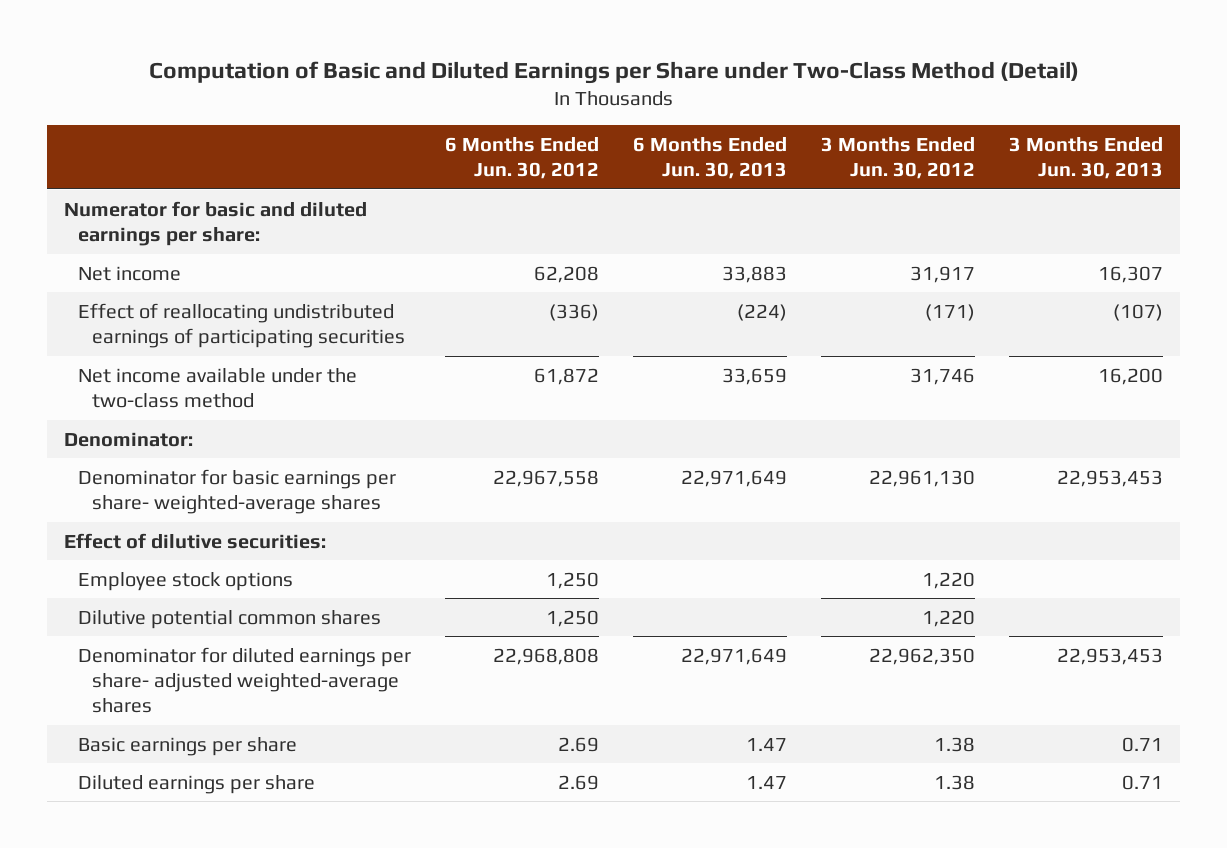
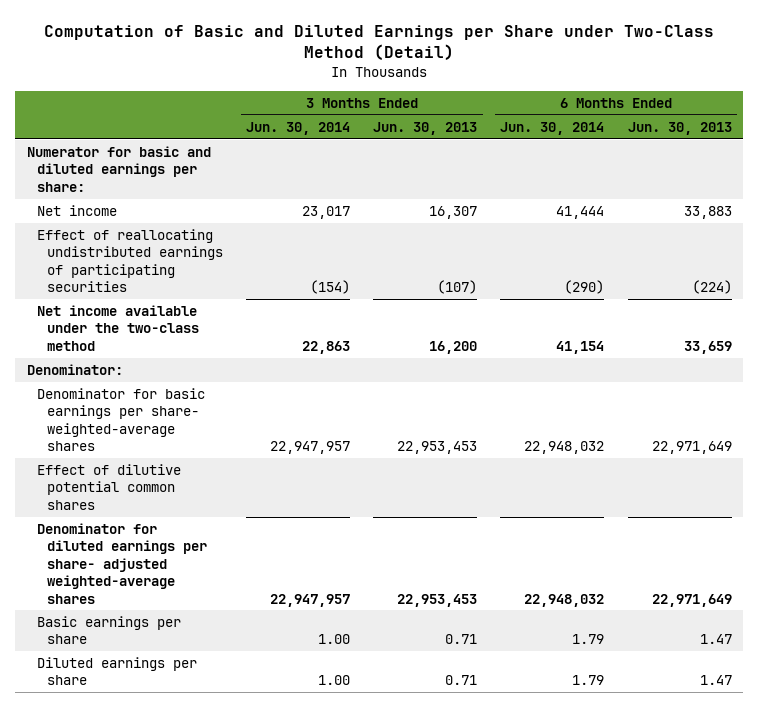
- | 6 Months Ended Jun. 30, 2012 | 6 Months Ended Jun. 30, 2013 | 3 Months Ended Jun. 30, 2012 | 3 Months Ended Jun. 30, 2013
+ | 3 Months Ended Jun. 30, 2014 | 3 Months Ended Jun. 30, 2013 | 6 Months Ended Jun. 30, 2014 | 6 Months Ended Jun. 30, 2013
- Effect of dilutive securities:
- Employee stock options | 1,250 | | 1,220 |
- Dilutive potential common shares | 1,250 | | 1,220 |
+ Effect of dilutive potential common shares

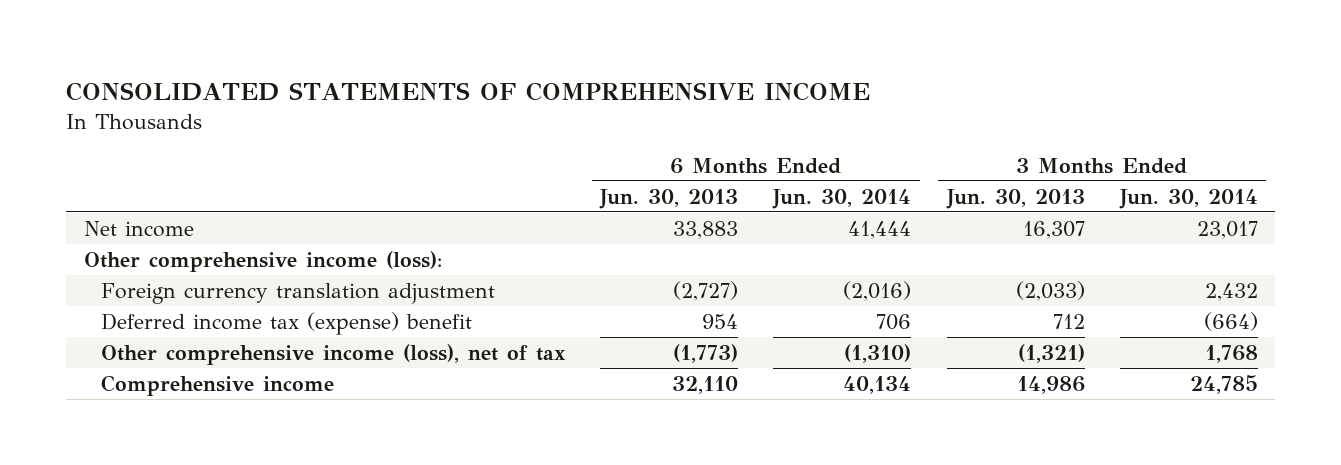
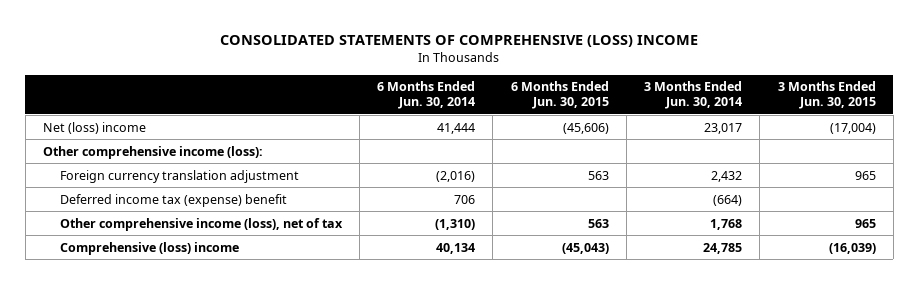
- CONSOLIDATED STATEMENTS OF COMPREHENSIVE INCOME
+ CONSOLIDATED STATEMENTS OF COMPREHENSIVE (LOSS) INCOME
- | 6 Months Ended Jun. 30, 2013 | 6 Months Ended Jun. 30, 2014 | 3 Months Ended Jun. 30, 2013 | 3 Months Ended Jun. 30, 2014
+ | 6 Months Ended Jun. 30, 2014 | 6 Months Ended Jun. 30, 2015 | 3 Months Ended Jun. 30, 2014 | 3 Months Ended Jun. 30, 2015
- Net income | 33,883 | 41,444 | 16,307 | 23,017
+ Net (loss) income | 41,444 | (45,606) | 23,017 | (17,004)
- Comprehensive income | 32,110 | 40,134 | 14,986 | 24,785
+ Comprehensive (loss) income | 40,134 | (45,043) | 24,785 | (16,039)

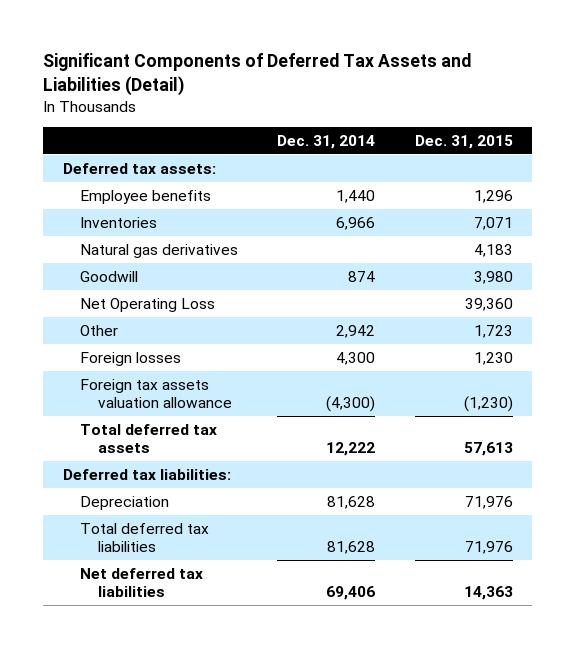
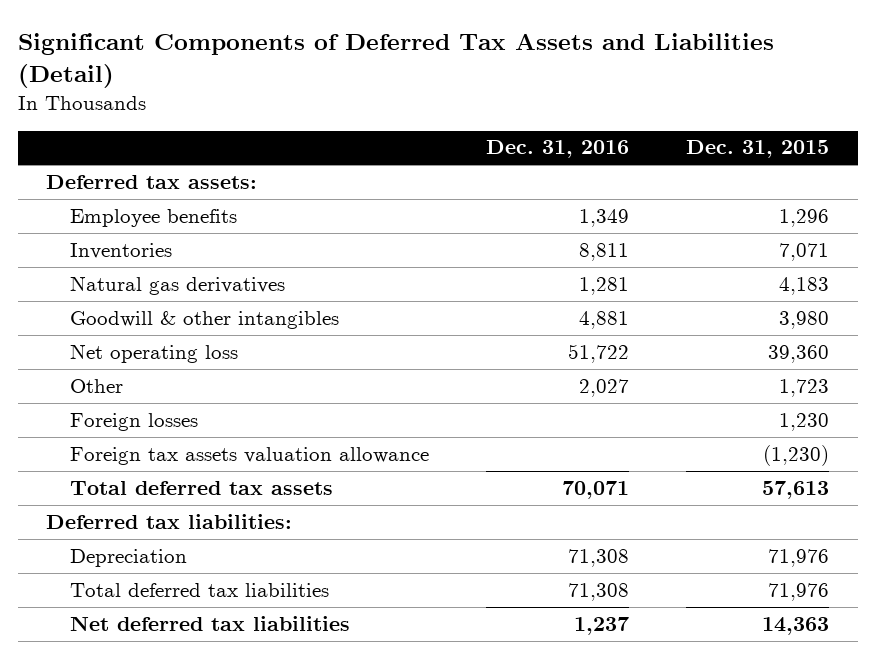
- | Dec. 31, 2014 | Dec. 31, 2015
+ | Dec. 31, 2016 | Dec. 31, 2015
- Goodwill | 874 | 3,980
- Net Operating Loss | | 39,360
+ Goodwill & other intangibles | 4,881 | 3,980
+ Net operating loss | 51,722 | 39,360

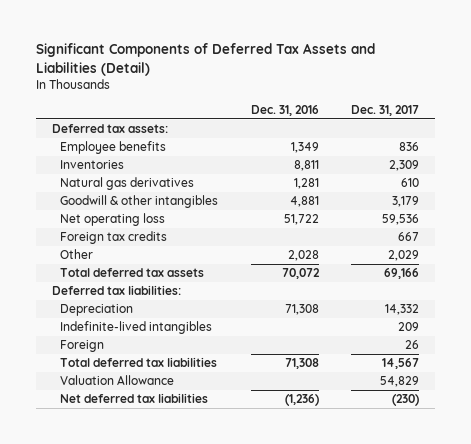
- | Dec. 31, 2016 | Dec. 31, 2015
+ | Dec. 31, 2016 | Dec. 31, 2017
- Other | 2,027 | 1,723
- Foreign losses | | 1,230
- Foreign tax assets valuation allowance | | (1,230)
- Total deferred tax assets | 70,071 | 57,613
+ Foreign tax credits | | 667
+ Other | 2,028 | 2,029
+ Total deferred tax assets | 70,072 | 69,166
+ Indefinite-lived intangibles | | 209
+ Foreign | | 26
- Net deferred tax liabilities | 1,237 | 14,363
+ Valuation Allowance | | 54,829
+ Net deferred tax liabilities | (1,236) | (230)

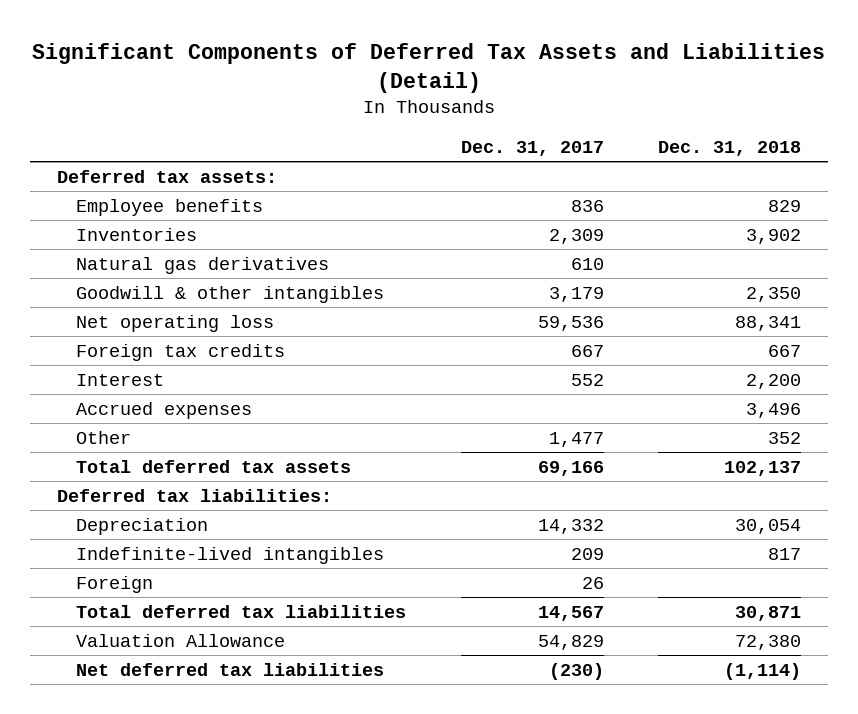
- | Dec. 31, 2016 | Dec. 31, 2017
+ | Dec. 31, 2017 | Dec. 31, 2018
- Other | 2,028 | 2,029
+ Interest | 552 | 2,200
+ Accrued expenses | | 3,496
+ Other | 1,477 | 352

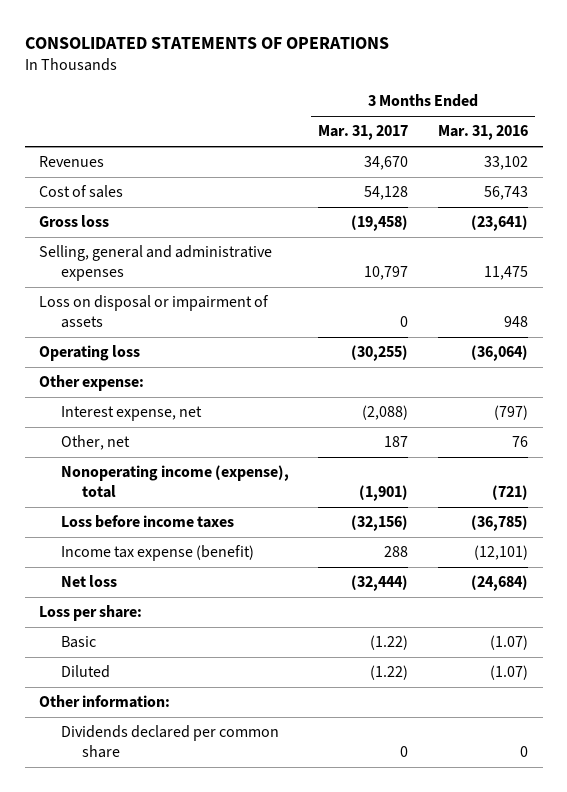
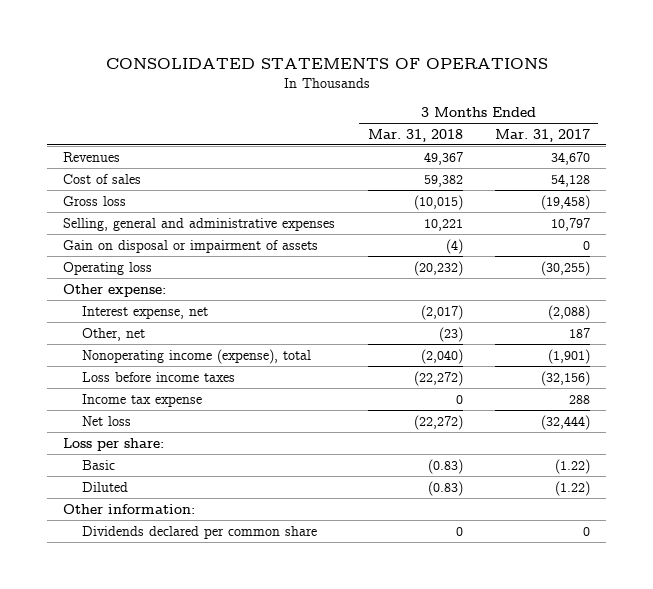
- | 3 Months Ended Mar. 31, 2017 | 3 Months Ended Mar. 31, 2016
+ | 3 Months Ended Mar. 31, 2018 | 3 Months Ended Mar. 31, 2017
- Loss on disposal or impairment of assets | 0 | 948
+ Gain on disposal or impairment of assets | (4) | 0
- Income tax expense (benefit) | 288 | (12,101)
+ Income tax expense | 0 | 288

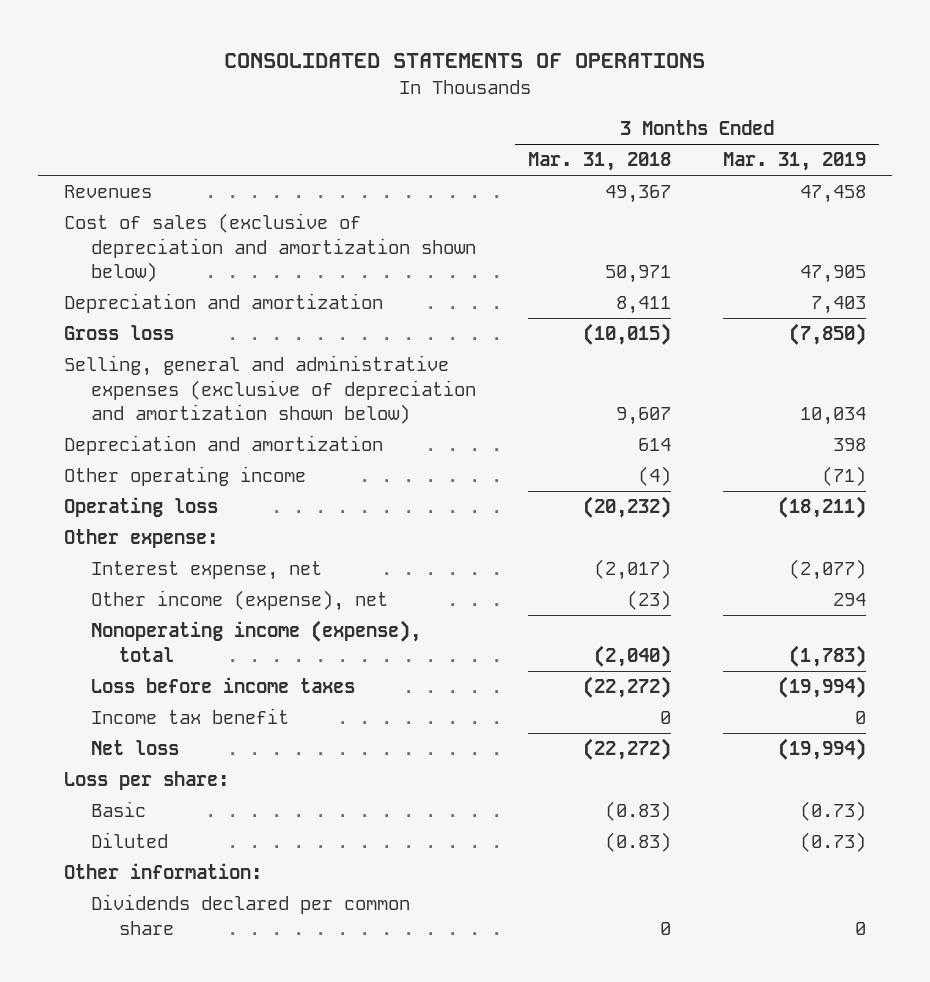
- | 3 Months Ended Mar. 31, 2018 | 3 Months Ended Mar. 31, 2017
+ | 3 Months Ended Mar. 31, 2018 | 3 Months Ended Mar. 31, 2019
- Cost of sales | 59,382 | 54,128
+ Cost of sales (exclusive of depreciation and amortization shown below) | 50,971 | 47,905
+ Depreciation and amortization | 8,411 | 7,403
- Selling, general and administrative expenses | 10,221 | 10,797
- Gain on disposal or impairment of assets | (4) | 0
+ Selling, general and administrative expenses (exclusive of depreciation and amortization shown below) | 9,607 | 10,034
+ Depreciation and amortization | 614 | 398
+ Other operating income | (4) | (71)
- Other, net | (23) | 187
+ Other income (expense), net | (23) | 294
- Income tax expense | 0 | 288
+ Income tax benefit | 0 | 0

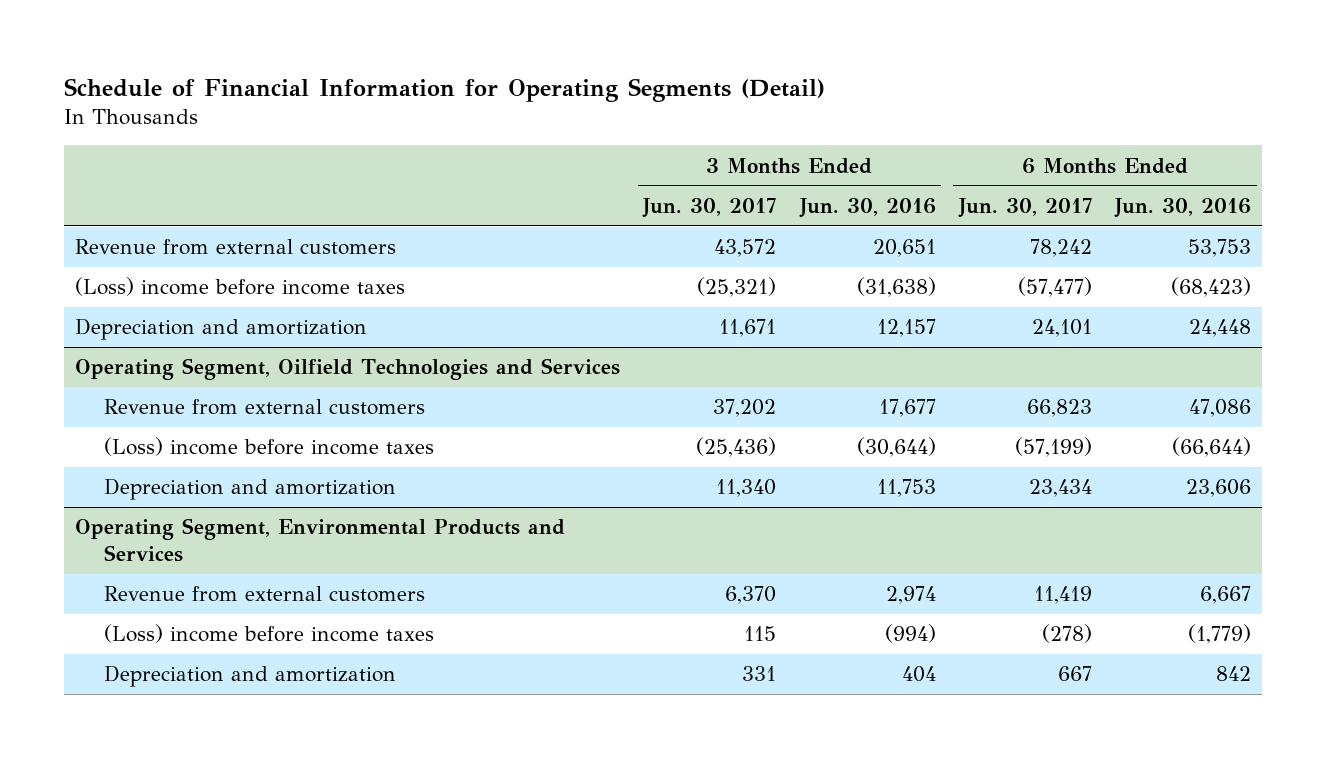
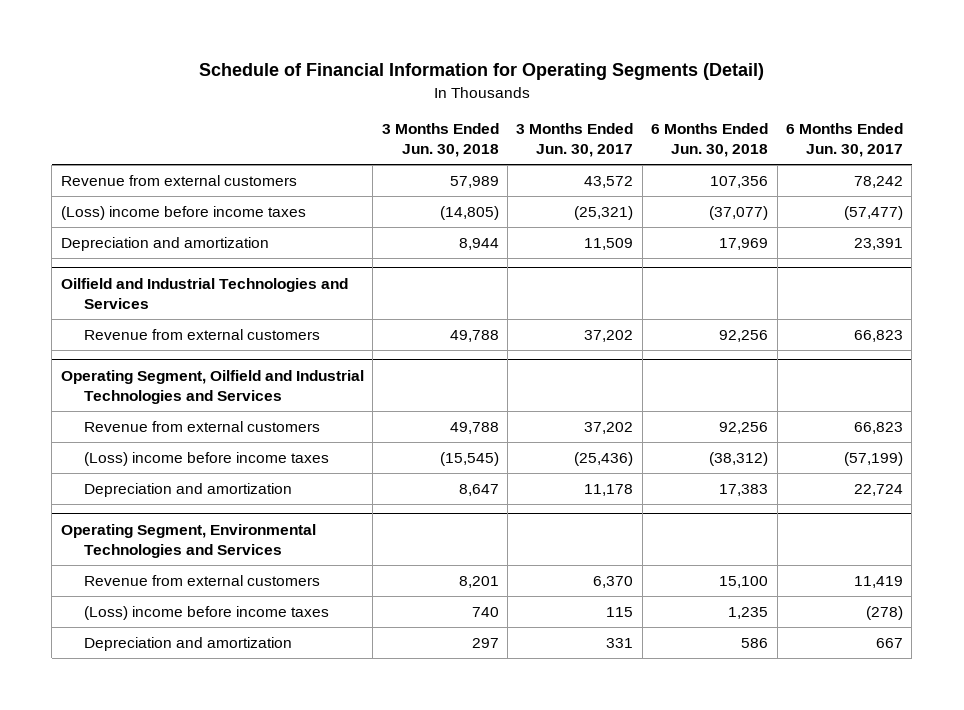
- | 3 Months Ended Jun. 30, 2017 | 3 Months Ended Jun. 30, 2016 | 6 Months Ended Jun. 30, 2017 | 6 Months Ended Jun. 30, 2016
+ | 3 Months Ended Jun. 30, 2018 | 3 Months Ended Jun. 30, 2017 | 6 Months Ended Jun. 30, 2018 | 6 Months Ended Jun. 30, 2017
- Depreciation and amortization | 11,671 | 12,157 | 24,101 | 24,448
- Operating Segment, Oilfield Technologies and Services
+ Depreciation and amortization | 8,944 | 11,509 | 17,969 | 23,391
+ Oilfield and Industrial Technologies and Services
+ Operating Segment, Oilfield and Industrial Technologies and Services
+ Revenue from external customers | 49,788 | 37,202 | 92,256 | 66,823
- Depreciation and amortization | 11,340 | 11,753 | 23,434 | 23,606
- Operating Segment, Environmental Products and Services
+ Depreciation and amortization | 8,647 | 11,178 | 17,383 | 22,724
+ Operating Segment, Environmental Technologies and Services

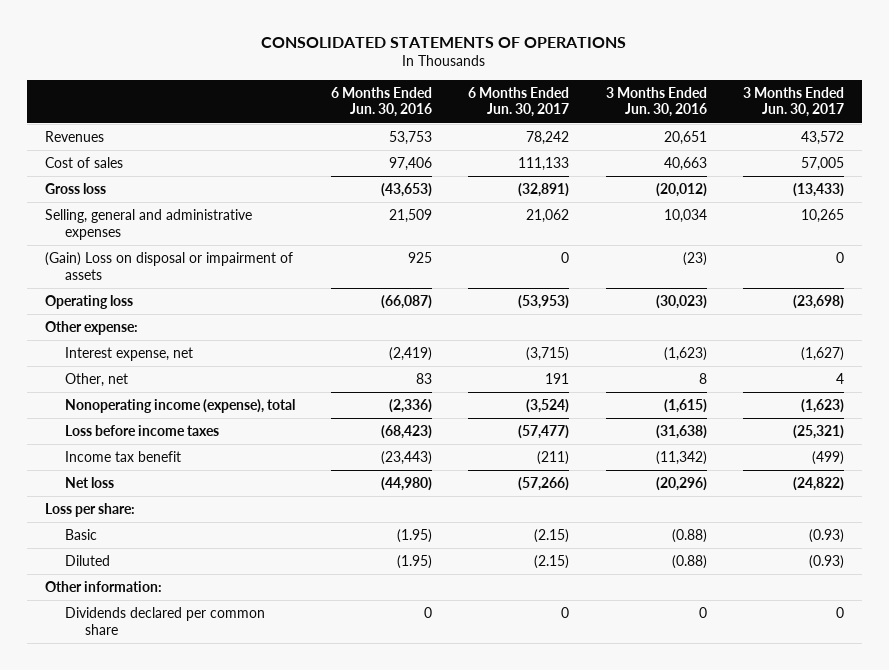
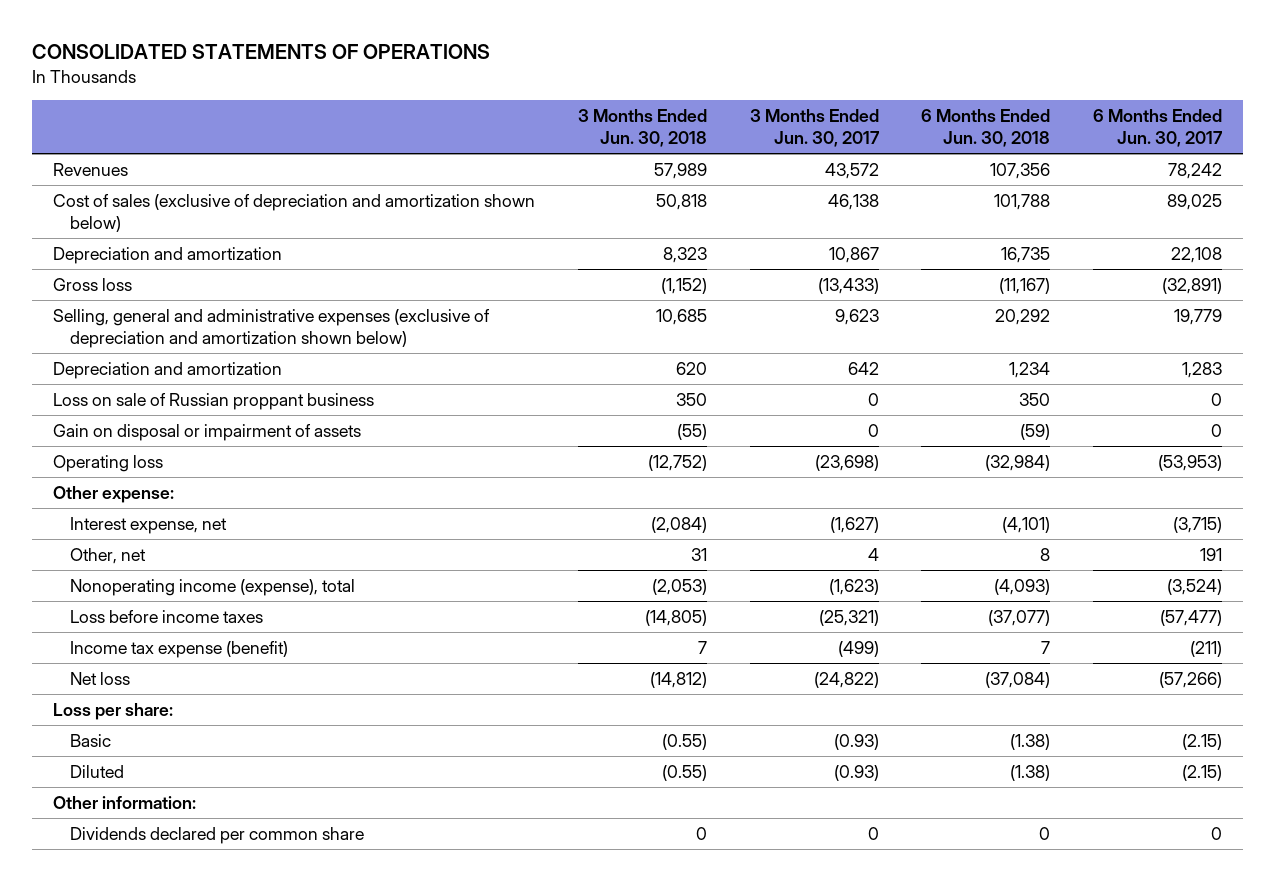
- | 6 Months Ended Jun. 30, 2016 | 6 Months Ended Jun. 30, 2017 | 3 Months Ended Jun. 30, 2016 | 3 Months Ended Jun. 30, 2017
+ | 3 Months Ended Jun. 30, 2018 | 3 Months Ended Jun. 30, 2017 | 6 Months Ended Jun. 30, 2018 | 6 Months Ended Jun. 30, 2017
- Cost of sales | 97,406 | 111,133 | 40,663 | 57,005
+ Cost of sales (exclusive of depreciation and amortization shown below) | 50,818 | 46,138 | 101,788 | 89,025
+ Depreciation and amortization | 8,323 | 10,867 | 16,735 | 22,108
- Selling, general and administrative expenses | 21,509 | 21,062 | 10,034 | 10,265
- (Gain) Loss on disposal or impairment of assets | 925 | 0 | (23) | 0
+ Selling, general and administrative expenses (exclusive of depreciation and amortization shown below) | 10,685 | 9,623 | 20,292 | 19,779
+ Depreciation and amortization | 620 | 642 | 1,234 | 1,283
+ Loss on sale of Russian proppant business | 350 | 0 | 350 | 0
+ Gain on disposal or impairment of assets | (55) | 0 | (59) | 0
- Income tax benefit | (23,443) | (211) | (11,342) | (499)
+ Income tax expense (benefit) | 7 | (499) | 7 | (211)

